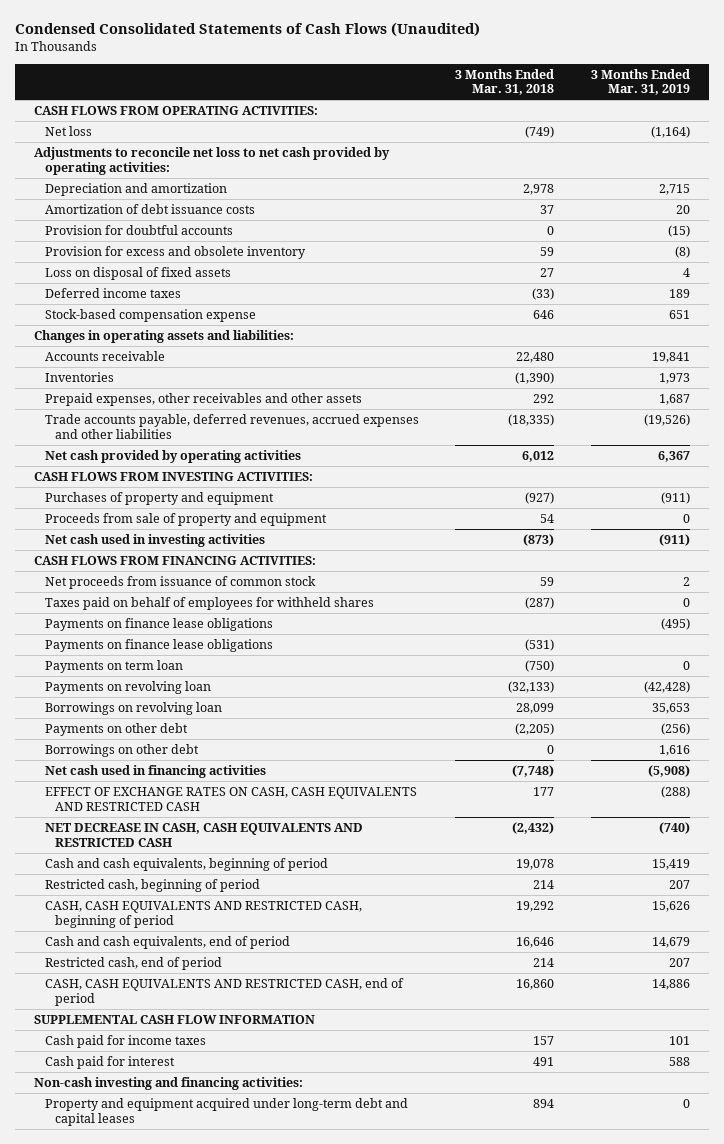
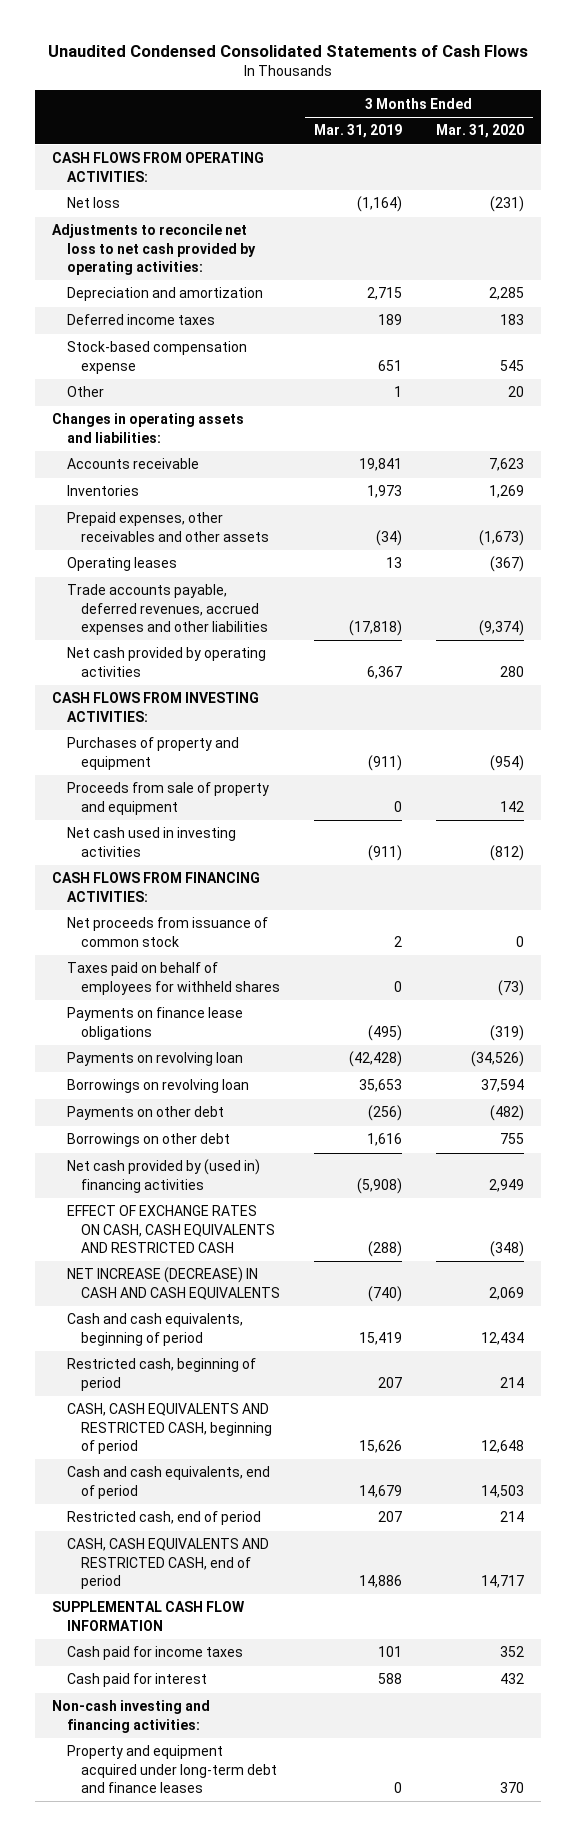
- Condensed Consolidated Statements of Cash Flows (Unaudited)
+ Unaudited Condensed Consolidated Statements of Cash Flows
- | 3 Months Ended Mar. 31, 2018 | 3 Months Ended Mar. 31, 2019
+ | 3 Months Ended Mar. 31, 2019 | 3 Months Ended Mar. 31, 2020
- Amortization of debt issuance costs | 37 | 20
- Provision for doubtful accounts | 0 | (15)
- Provision for excess and obsolete inventory | 59 | (8)
- Loss on disposal of fixed assets | 27 | 4
+ Other | 1 | 20
- Prepaid expenses, other receivables and other assets | 292 | 1,687
- Trade accounts payable, deferred revenues, accrued expenses and other liabilities | (18,335) | (19,526)
+ Prepaid expenses, other receivables and other assets | (34) | (1,673)
+ Operating leases | 13 | (367)
+ Trade accounts payable, deferred revenues, accrued expenses and other liabilities | (17,818) | (9,374)
- Payments on finance lease obligations | (531) |
- Payments on term loan | (750) | 0
- Net cash used in financing activities | (7,748) | (5,908)
+ Net cash provided by (used in) financing activities | (5,908) | 2,949
- NET DECREASE IN CASH, CASH EQUIVALENTS AND RESTRICTED CASH | (2,432) | (740)
+ NET INCREASE (DECREASE) IN CASH AND CASH EQUIVALENTS | (740) | 2,069
- Property and equipment acquired under long-term debt and capital leases | 894 | 0
+ Property and equipment acquired under long-term debt and finance leases | 0 | 370

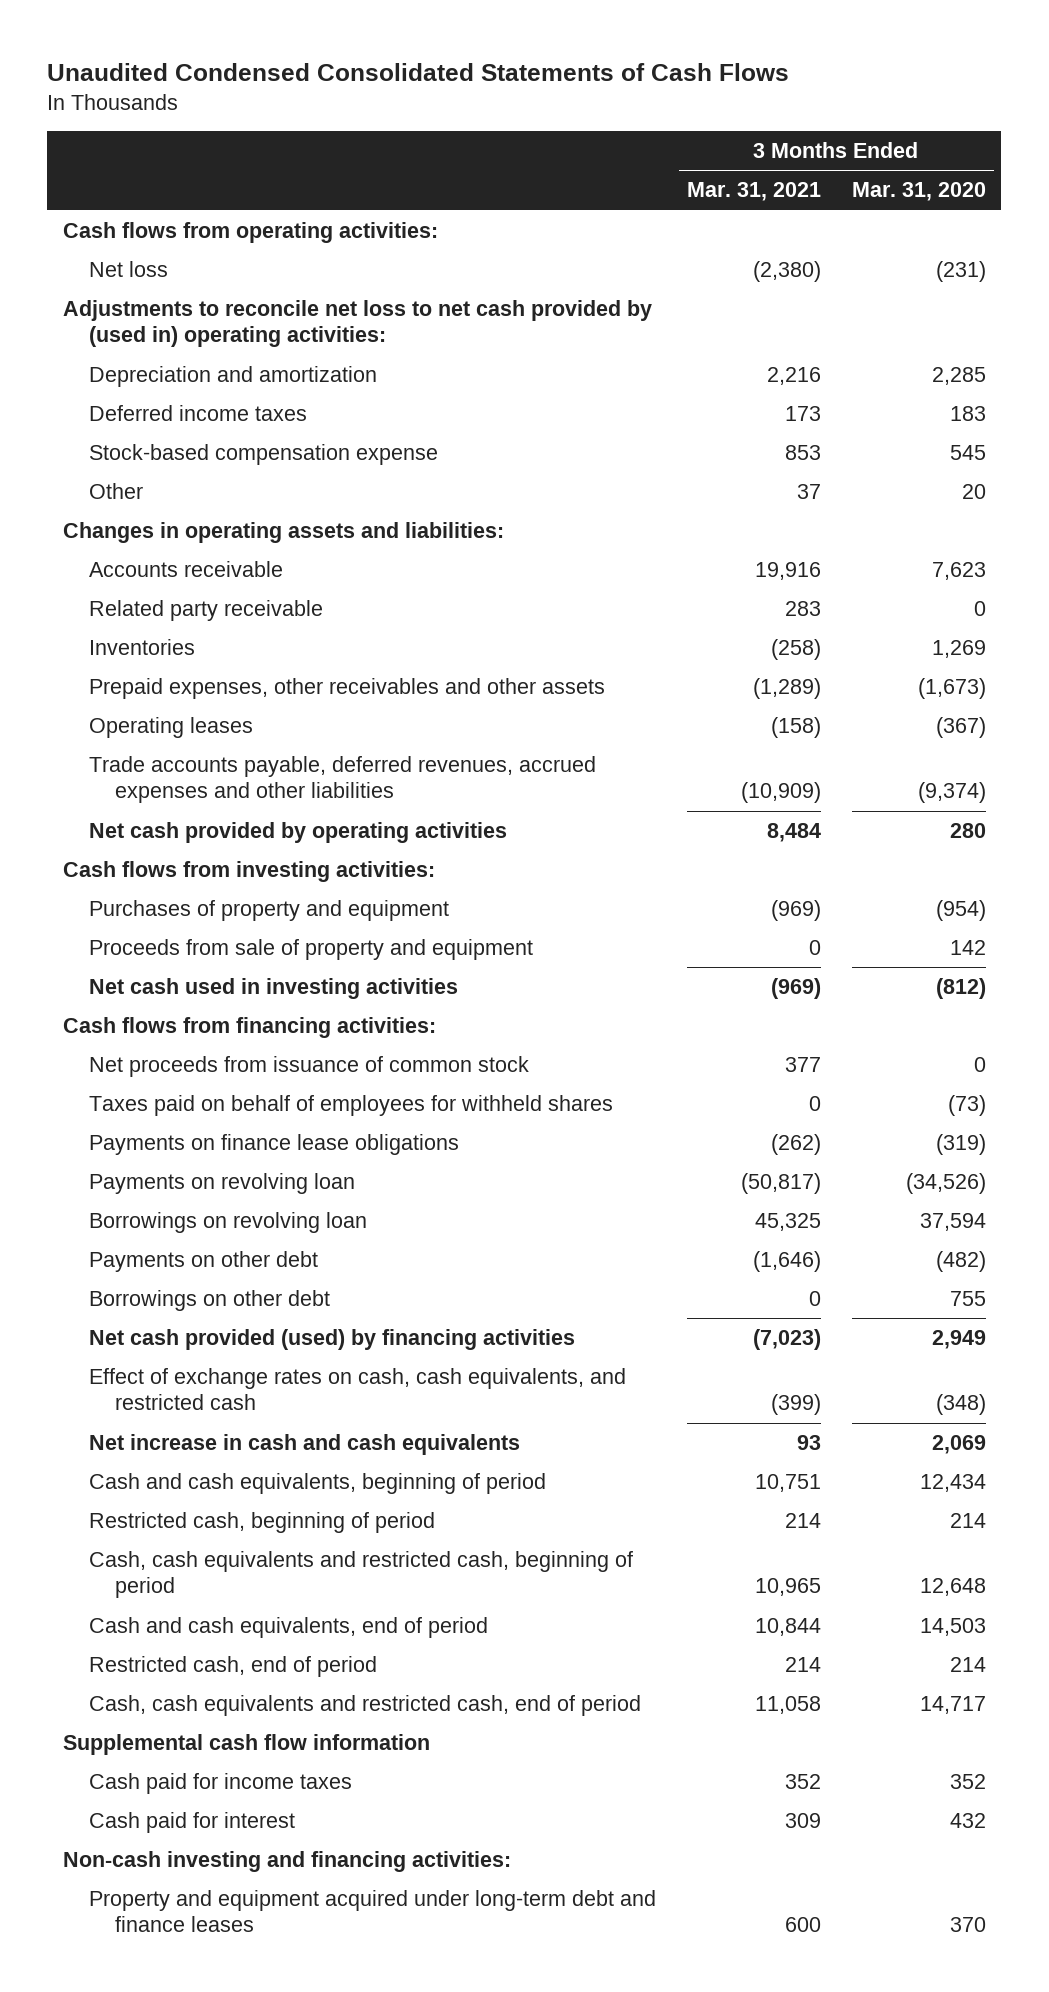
- | 3 Months Ended Mar. 31, 2019 | 3 Months Ended Mar. 31, 2020
+ | 3 Months Ended Mar. 31, 2021 | 3 Months Ended Mar. 31, 2020
- CASH FLOWS FROM OPERATING ACTIVITIES:
+ Cash flows from operating activities:
- Adjustments to reconcile net loss to net cash provided by operating activities:
+ Adjustments to reconcile net loss to net cash provided by (used in) operating activities:
+ Related party receivable | 283 | 0
- CASH FLOWS FROM INVESTING ACTIVITIES:
+ Cash flows from investing activities:
- CASH FLOWS FROM FINANCING ACTIVITIES:
+ Cash flows from financing activities:
- Net cash provided by (used in) financing activities | (5,908) | 2,949
- EFFECT OF EXCHANGE RATES ON CASH, CASH EQUIVALENTS AND RESTRICTED CASH | (288) | (348)
- NET INCREASE (DECREASE) IN CASH AND CASH EQUIVALENTS | (740) | 2,069
+ Net cash provided (used) by financing activities | (7,023) | 2,949
+ Effect of exchange rates on cash, cash equivalents, and restricted cash | (399) | (348)
+ Net increase in cash and cash equivalents | 93 | 2,069
- CASH, CASH EQUIVALENTS AND RESTRICTED CASH, beginning of period | 15,626 | 12,648
+ Cash, cash equivalents and restricted cash, beginning of period | 10,965 | 12,648
- CASH, CASH EQUIVALENTS AND RESTRICTED CASH, end of period | 14,886 | 14,717
- SUPPLEMENTAL CASH FLOW INFORMATION
+ Cash, cash equivalents and restricted cash, end of period | 11,058 | 14,717
+ Supplemental cash flow information

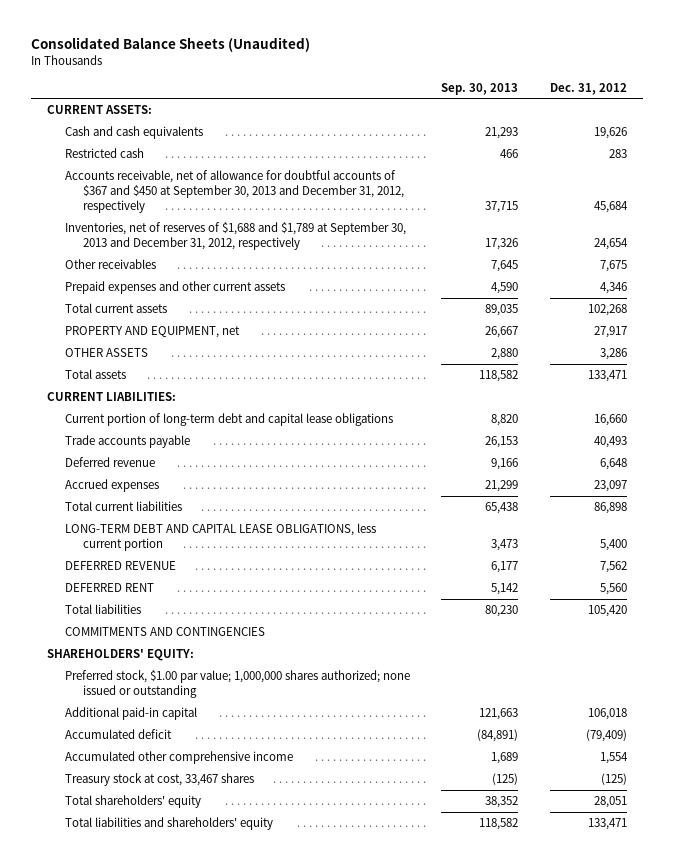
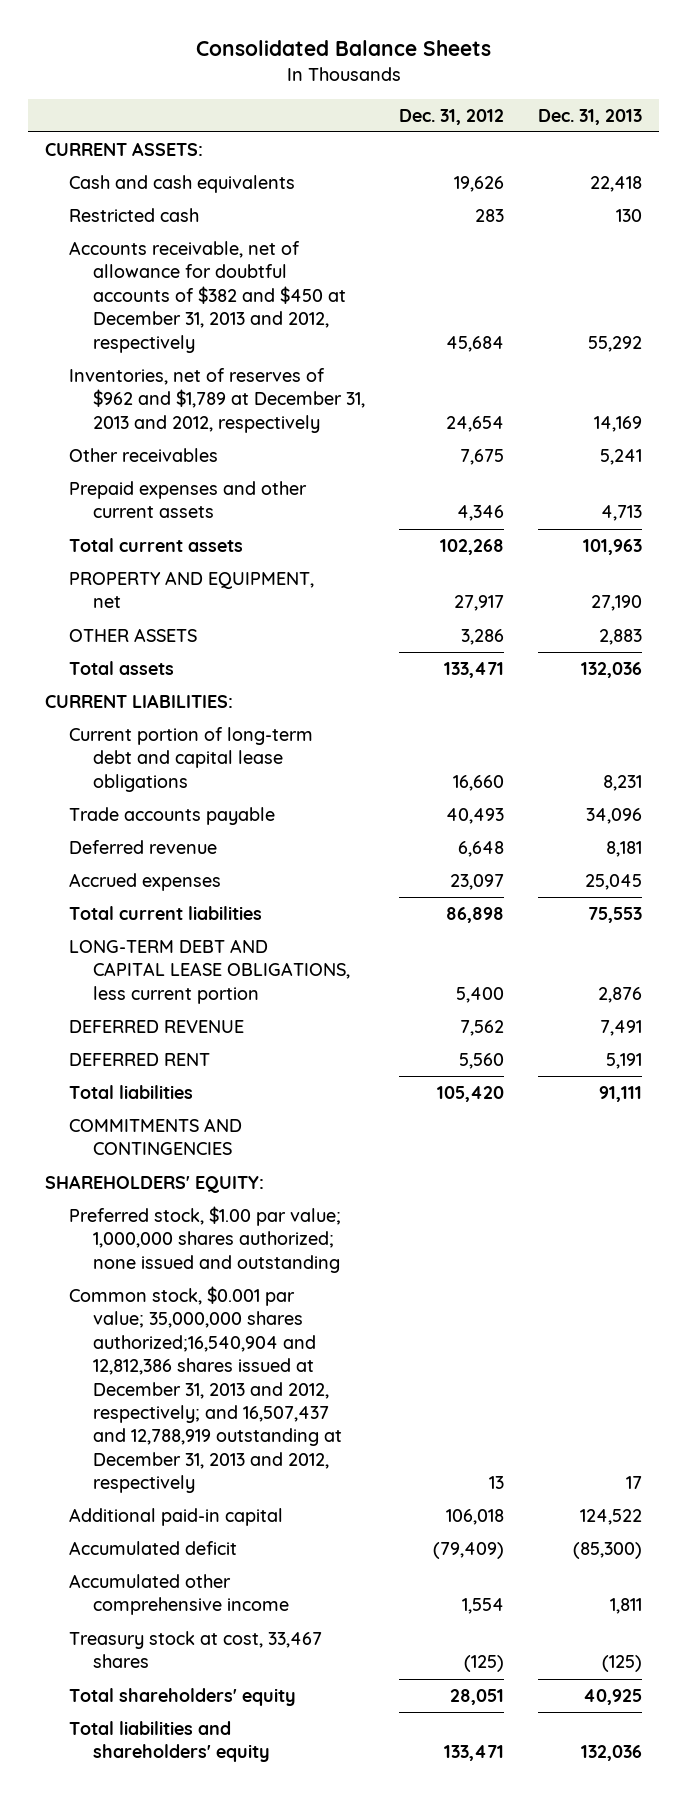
- Consolidated Balance Sheets (Unaudited)
+ Consolidated Balance Sheets
- | Sep. 30, 2013 | Dec. 31, 2012
+ | Dec. 31, 2012 | Dec. 31, 2013
- Accounts receivable, net of allowance for doubtful accounts of $367 and $450 at September 30, 2013 and December 31, 2012, respectively | 37,715 | 45,684
- Inventories, net of reserves of $1,688 and $1,789 at September 30, 2013 and December 31, 2012, respectively | 17,326 | 24,654
+ Accounts receivable, net of allowance for doubtful accounts of $382 and $450 at December 31, 2013 and 2012, respectively | 45,684 | 55,292
+ Inventories, net of reserves of $962 and $1,789 at December 31, 2013 and 2012, respectively | 24,654 | 14,169
- Preferred stock, $1.00 par value; 1,000,000 shares authorized; none issued or outstanding
+ Preferred stock, $1.00 par value; 1,000,000 shares authorized; none issued and outstanding
+ Common stock, $0.001 par value; 35,000,000 shares authorized;16,540,904 and 12,812,386 shares issued at December 31, 2013 and 2012, respectively; and 16,507,437 and 12,788,919 outstanding at December 31, 2013 and 2012, respectively | 13 | 17

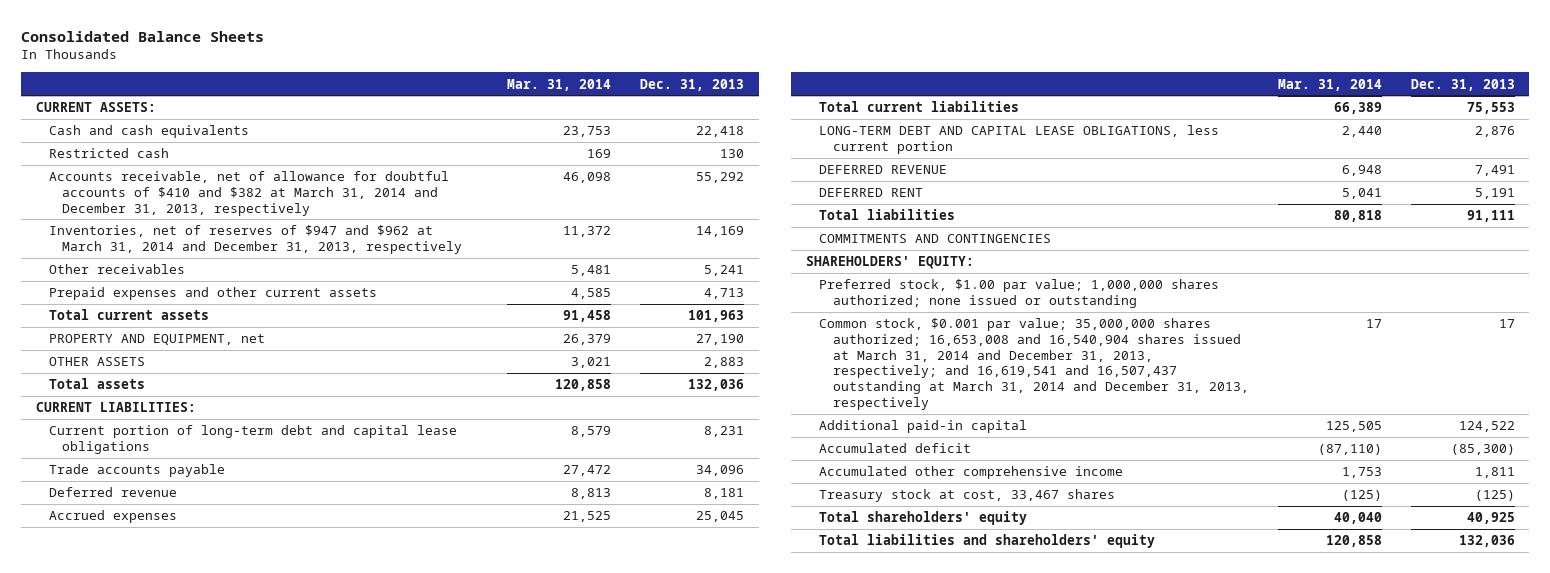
- | Dec. 31, 2012 | Dec. 31, 2013
+ | Mar. 31, 2014 | Dec. 31, 2013
- Accounts receivable, net of allowance for doubtful accounts of $382 and $450 at December 31, 2013 and 2012, respectively | 45,684 | 55,292
- Inventories, net of reserves of $962 and $1,789 at December 31, 2013 and 2012, respectively | 24,654 | 14,169
+ Accounts receivable, net of allowance for doubtful accounts of $410 and $382 at March 31, 2014 and December 31, 2013, respectively | 46,098 | 55,292
+ Inventories, net of reserves of $947 and $962 at March 31, 2014 and December 31, 2013, respectively | 11,372 | 14,169
- Preferred stock, $1.00 par value; 1,000,000 shares authorized; none issued and outstanding
- Common stock, $0.001 par value; 35,000,000 shares authorized;16,540,904 and 12,812,386 shares issued at December 31, 2013 and 2012, respectively; and 16,507,437 and 12,788,919 outstanding at December 31, 2013 and 2012, respectively | 13 | 17
+ Preferred stock, $1.00 par value; 1,000,000 shares authorized; none issued or outstanding
+ Common stock, $0.001 par value; 35,000,000 shares authorized; 16,653,008 and 16,540,904 shares issued at March 31, 2014 and December 31, 2013, respectively; and 16,619,541 and 16,507,437 outstanding at March 31, 2014 and December 31, 2013, respectively | 17 | 17

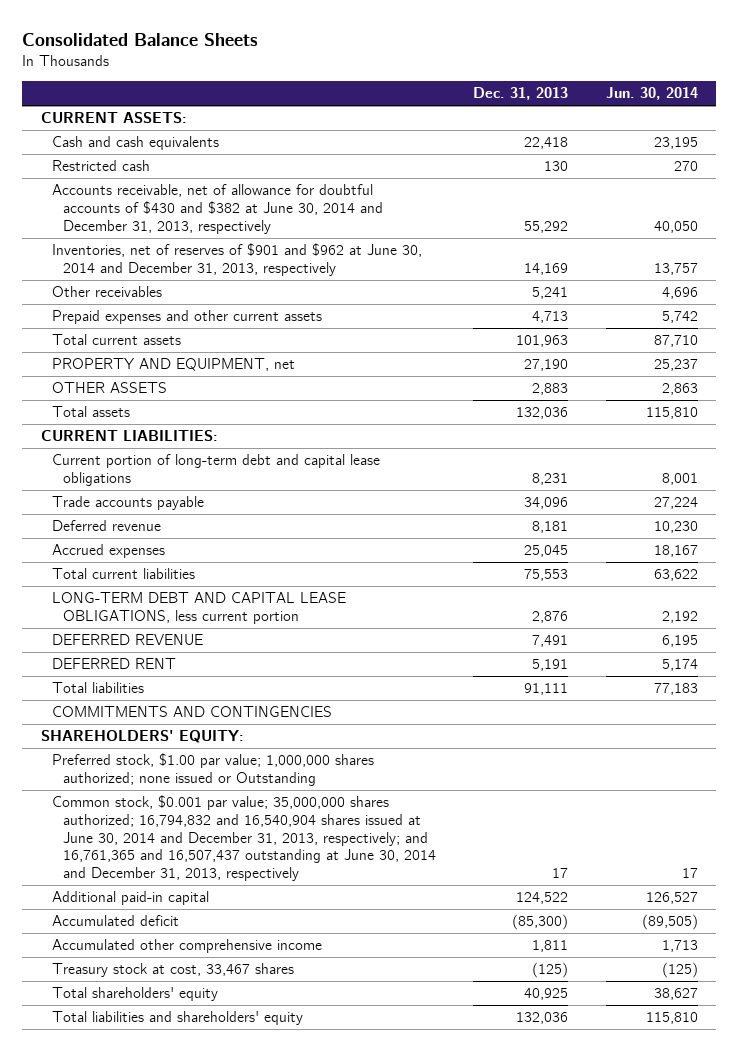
- | Mar. 31, 2014 | Dec. 31, 2013
+ | Dec. 31, 2013 | Jun. 30, 2014
- Accounts receivable, net of allowance for doubtful accounts of $410 and $382 at March 31, 2014 and December 31, 2013, respectively | 46,098 | 55,292
- Inventories, net of reserves of $947 and $962 at March 31, 2014 and December 31, 2013, respectively | 11,372 | 14,169
+ Accounts receivable, net of allowance for doubtful accounts of $430 and $382 at June 30, 2014 and December 31, 2013, respectively | 55,292 | 40,050
+ Inventories, net of reserves of $901 and $962 at June 30, 2014 and December 31, 2013, respectively | 14,169 | 13,757
- Preferred stock, $1.00 par value; 1,000,000 shares authorized; none issued or outstanding
- Common stock, $0.001 par value; 35,000,000 shares authorized; 16,653,008 and 16,540,904 shares issued at March 31, 2014 and December 31, 2013, respectively; and 16,619,541 and 16,507,437 outstanding at March 31, 2014 and December 31, 2013, respectively | 17 | 17
+ Preferred stock, $1.00 par value; 1,000,000 shares authorized; none issued or Outstanding
+ Common stock, $0.001 par value; 35,000,000 shares authorized; 16,794,832 and 16,540,904 shares issued at June 30, 2014 and December 31, 2013, respectively; and 16,761,365 and 16,507,437 outstanding at June 30, 2014 and December 31, 2013, respectively | 17 | 17

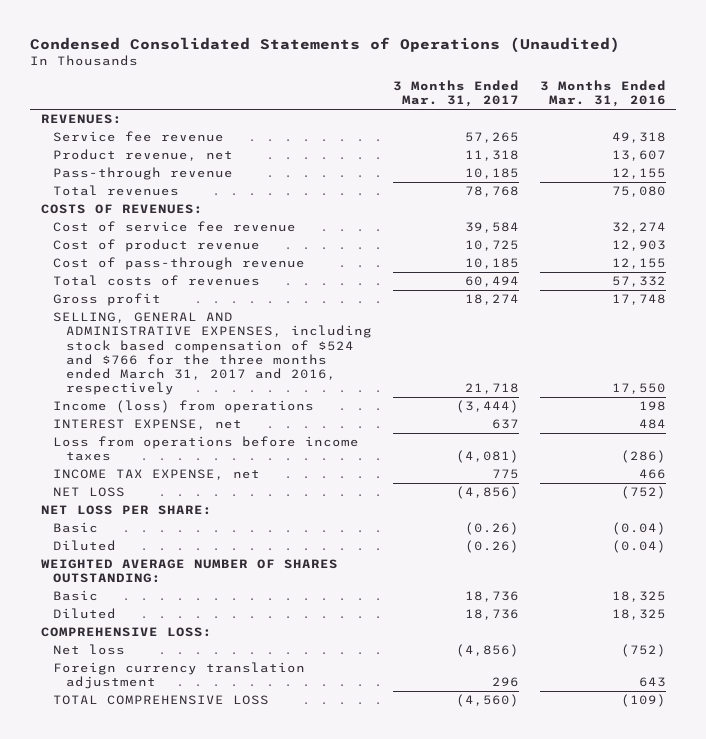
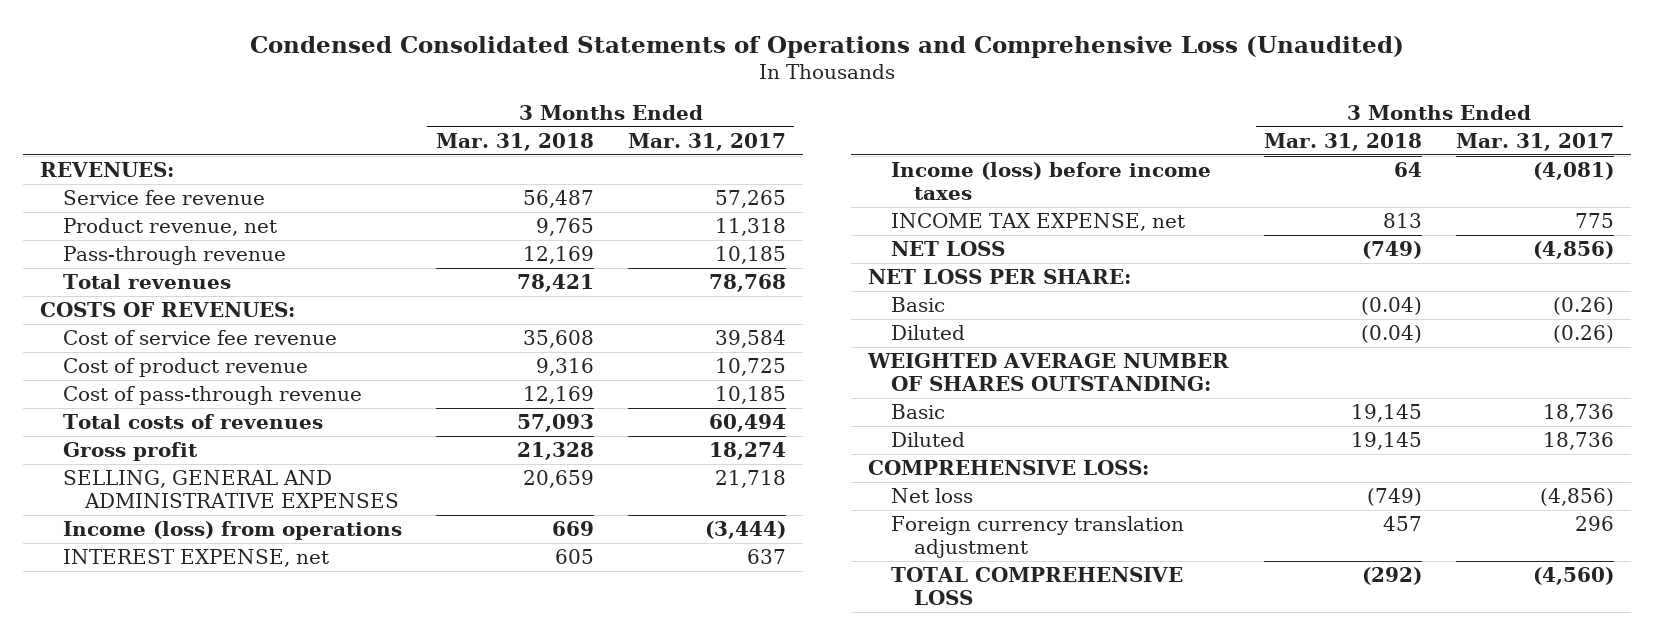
- Condensed Consolidated Statements of Operations (Unaudited)
+ Condensed Consolidated Statements of Operations and Comprehensive Loss (Unaudited)
- | 3 Months Ended Mar. 31, 2017 | 3 Months Ended Mar. 31, 2016
+ | 3 Months Ended Mar. 31, 2018 | 3 Months Ended Mar. 31, 2017
- SELLING, GENERAL AND ADMINISTRATIVE EXPENSES, including stock based compensation of $524 and $766 for the three months ended March 31, 2017 and 2016, respectively | 21,718 | 17,550
+ SELLING, GENERAL AND ADMINISTRATIVE EXPENSES | 20,659 | 21,718
- Loss from operations before income taxes | (4,081) | (286)
+ Income (loss) before income taxes | 64 | (4,081)

